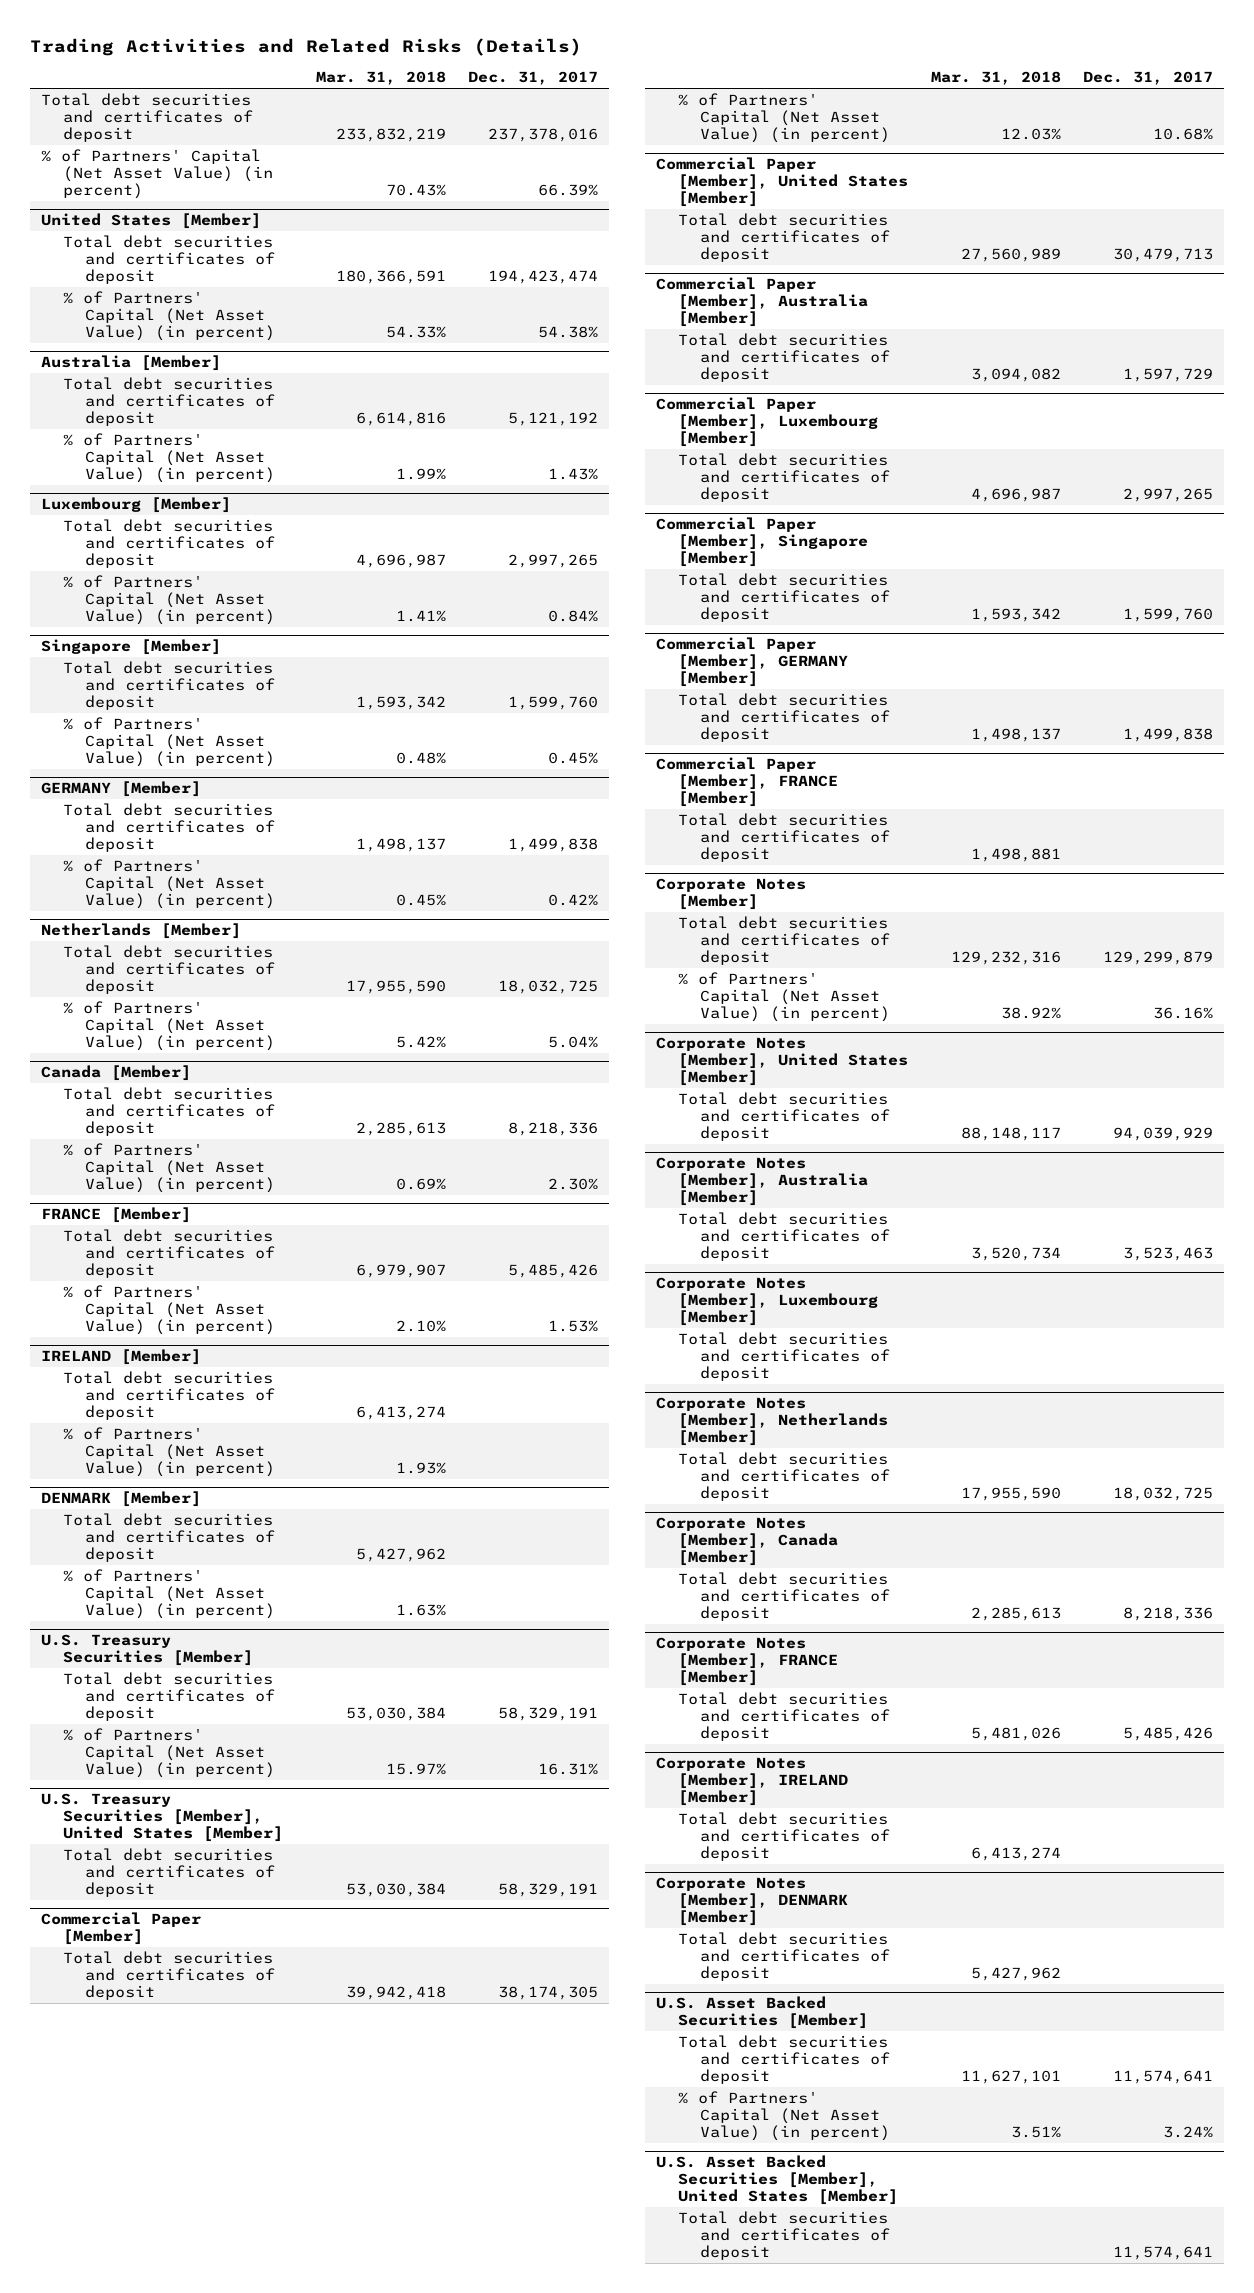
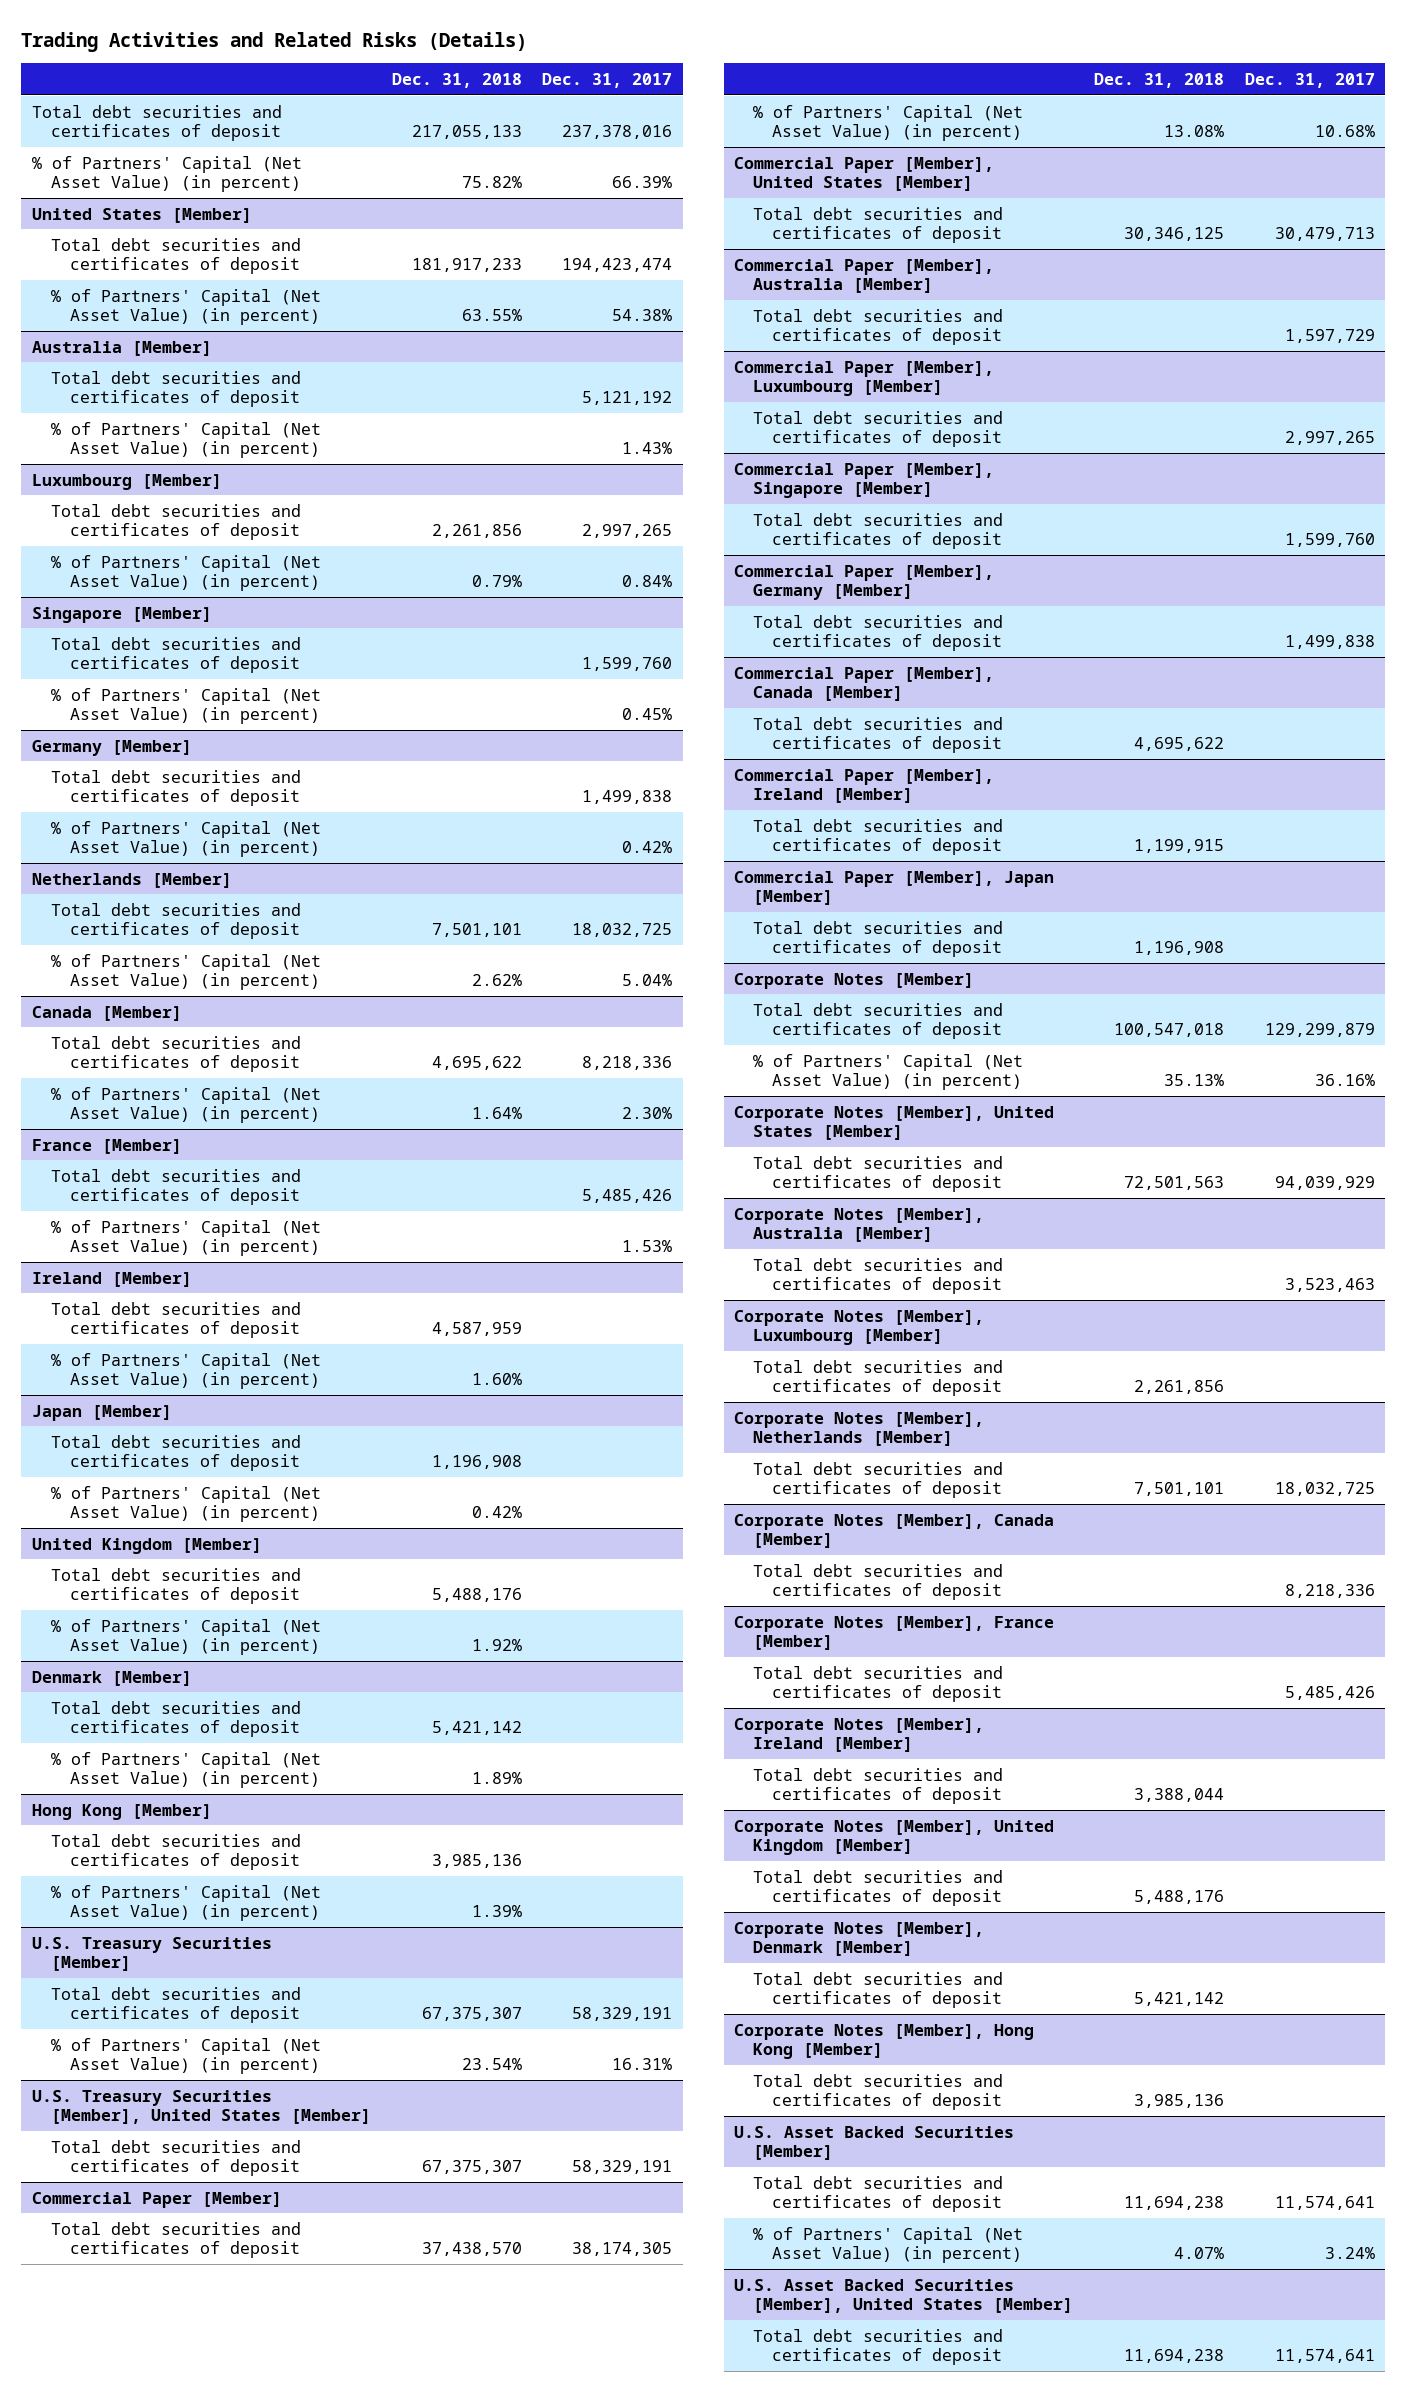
- | Mar. 31, 2018 | Dec. 31, 2017
+ | Dec. 31, 2018 | Dec. 31, 2017
- Luxembourg [Member]
+ Luxumbourg [Member]
- GERMANY [Member]
+ Germany [Member]
- FRANCE [Member]
+ France [Member]
- IRELAND [Member]
+ Ireland [Member]
- DENMARK [Member]
+ Japan [Member]
+ United Kingdom [Member]
+ Total debt securities and certificates of deposit | 5,488,176 |
+ % of Partners' Capital (Net Asset Value) (in percent) | 1.92% |
+ Denmark [Member]
+ Total debt securities and certificates of deposit | 5,421,142 |
+ % of Partners' Capital (Net Asset Value) (in percent) | 1.89% |
+ Hong Kong [Member]
+ Total debt securities and certificates of deposit | 3,985,136 |
+ % of Partners' Capital (Net Asset Value) (in percent) | 1.39% |
- Commercial Paper [Member], Luxembourg [Member]
+ Commercial Paper [Member], Luxumbourg [Member]
- Commercial Paper [Member], GERMANY [Member]
+ Commercial Paper [Member], Germany [Member]
- Commercial Paper [Member], FRANCE [Member]
+ Commercial Paper [Member], Canada [Member]
+ Commercial Paper [Member], Ireland [Member]
+ Total debt securities and certificates of deposit | 1,199,915 |
+ Commercial Paper [Member], Japan [Member]
+ Total debt securities and certificates of deposit | 1,196,908 |
- Corporate Notes [Member], Luxembourg [Member]
+ Corporate Notes [Member], Luxumbourg [Member]
- Corporate Notes [Member], FRANCE [Member]
+ Corporate Notes [Member], France [Member]
- Corporate Notes [Member], IRELAND [Member]
+ Corporate Notes [Member], Ireland [Member]
- Corporate Notes [Member], DENMARK [Member]
+ Corporate Notes [Member], United Kingdom [Member]
+ Corporate Notes [Member], Denmark [Member]
+ Total debt securities and certificates of deposit | 5,421,142 |
+ Corporate Notes [Member], Hong Kong [Member]
+ Total debt securities and certificates of deposit | 3,985,136 |

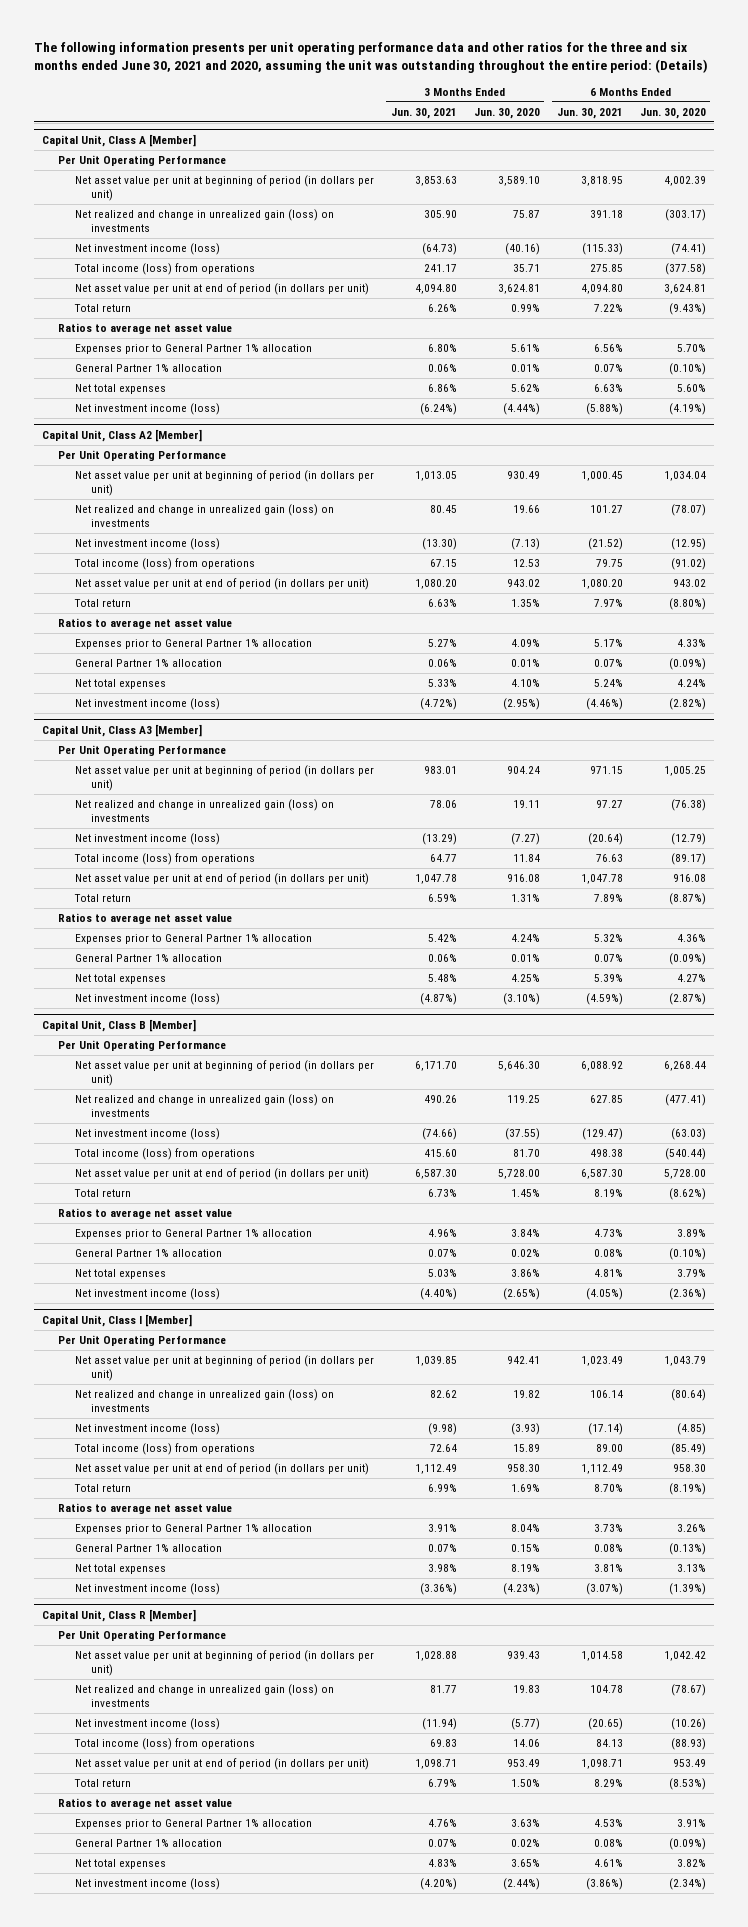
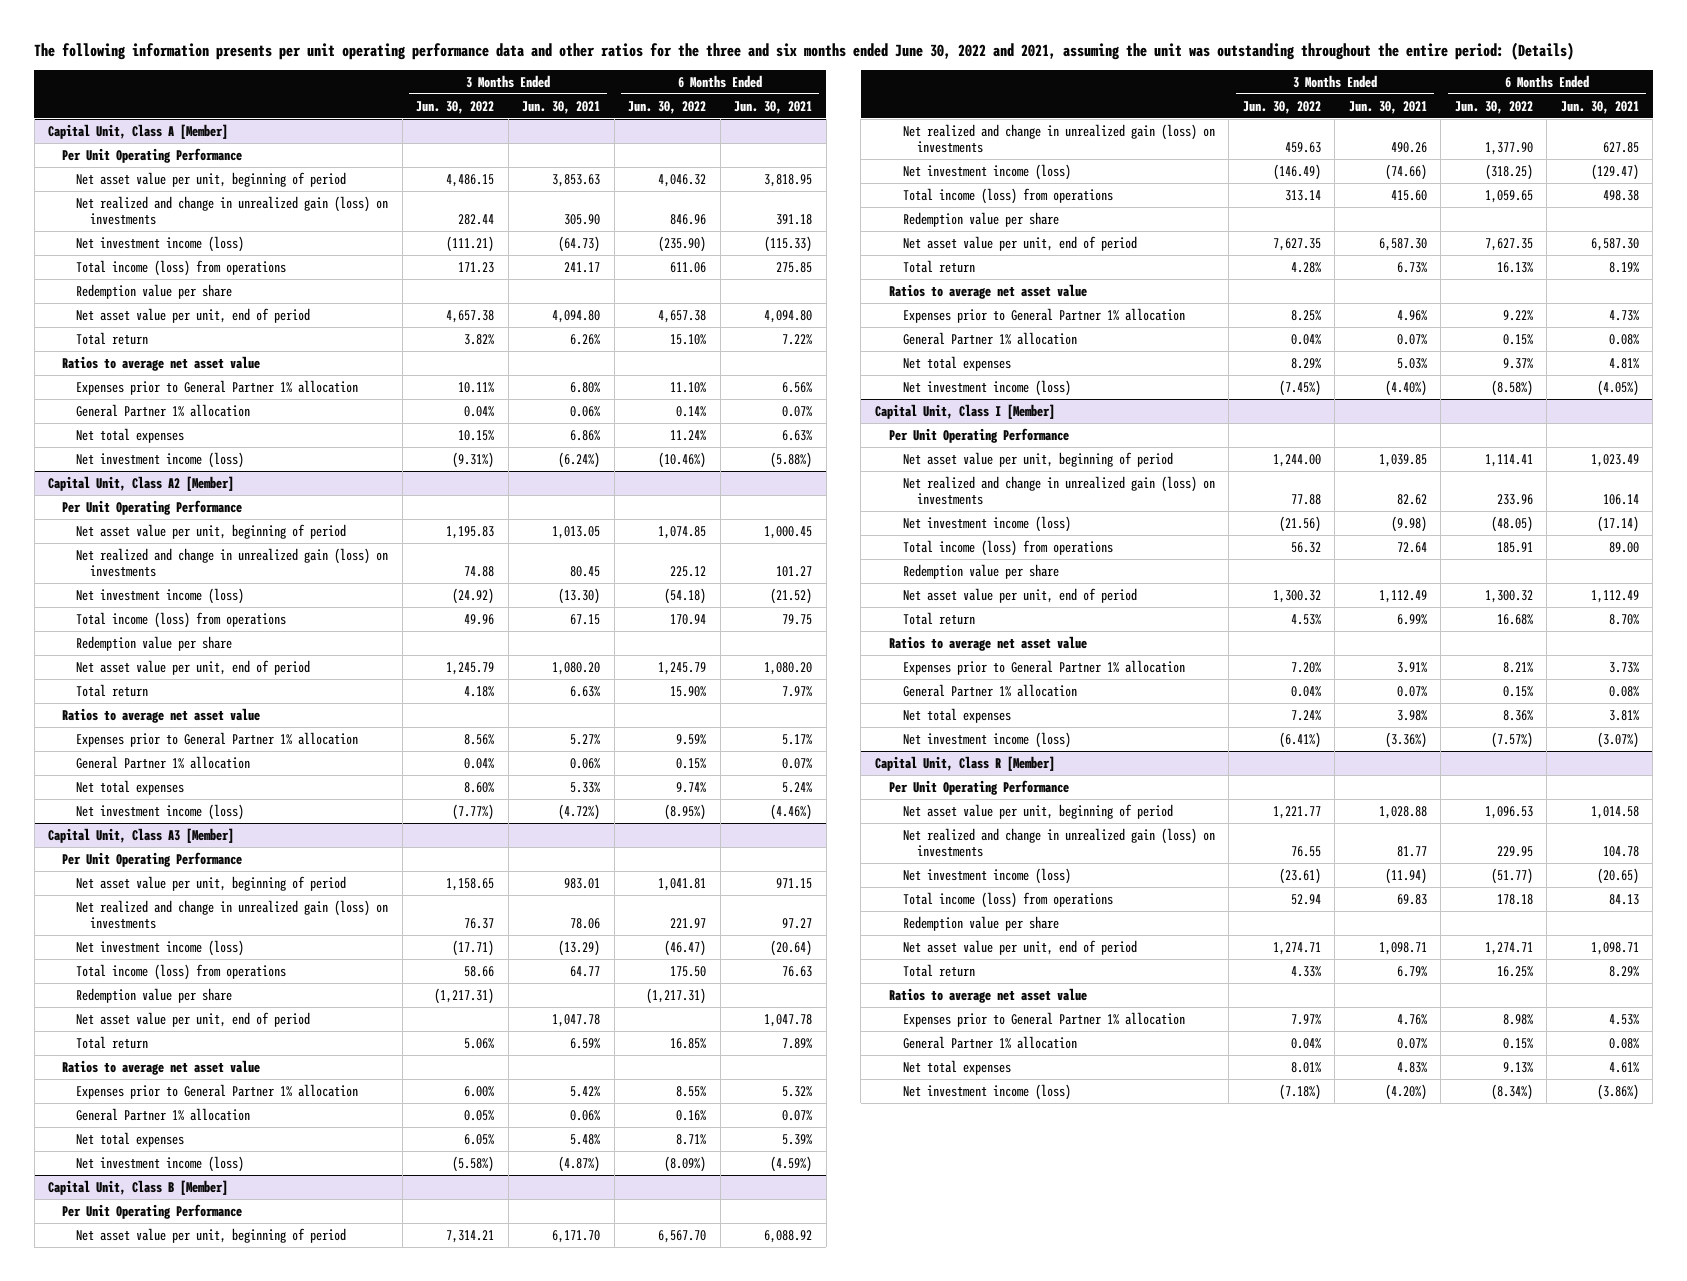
- The following information presents per unit operating performance data and other ratios for the three and six months ended June 30, 2021 and 2020, assuming the unit was outstanding throughout the entire period: (Details)
+ The following information presents per unit operating performance data and other ratios for the three and six months ended June 30, 2022 and 2021, assuming the unit was outstanding throughout the entire period: (Details)
- | 3 Months Ended Jun. 30, 2021 | 3 Months Ended Jun. 30, 2020 | 6 Months Ended Jun. 30, 2021 | 6 Months Ended Jun. 30, 2020
+ | 3 Months Ended Jun. 30, 2022 | 3 Months Ended Jun. 30, 2021 | 6 Months Ended Jun. 30, 2022 | 6 Months Ended Jun. 30, 2021
@ Capital Unit, Class A [Member]
- Net asset value per unit at beginning of period (in dollars per unit) | 3,853.63 | 3,589.10 | 3,818.95 | 4,002.39
+ Net asset value per unit, beginning of period | 4,486.15 | 3,853.63 | 4,046.32 | 3,818.95
- Net asset value per unit at end of period (in dollars per unit) | 4,094.80 | 3,624.81 | 4,094.80 | 3,624.81
+ Redemption value per share
+ Net asset value per unit, end of period | 4,657.38 | 4,094.80 | 4,657.38 | 4,094.80
@ Capital Unit, Class A2 [Member]
- Net asset value per unit at beginning of period (in dollars per unit) | 1,013.05 | 930.49 | 1,000.45 | 1,034.04
+ Net asset value per unit, beginning of period | 1,195.83 | 1,013.05 | 1,074.85 | 1,000.45
- Net asset value per unit at end of period (in dollars per unit) | 1,080.20 | 943.02 | 1,080.20 | 943.02
+ Redemption value per share
+ Net asset value per unit, end of period | 1,245.79 | 1,080.20 | 1,245.79 | 1,080.20
@ Capital Unit, Class A3 [Member]
- Net asset value per unit at beginning of period (in dollars per unit) | 983.01 | 904.24 | 971.15 | 1,005.25
+ Net asset value per unit, beginning of period | 1,158.65 | 983.01 | 1,041.81 | 971.15
- Net asset value per unit at end of period (in dollars per unit) | 1,047.78 | 916.08 | 1,047.78 | 916.08
+ Redemption value per share | (1,217.31) | | (1,217.31) |
+ Net asset value per unit, end of period | | 1,047.78 | | 1,047.78
@ Capital Unit, Class B [Member]
- Net asset value per unit at beginning of period (in dollars per unit) | 6,171.70 | 5,646.30 | 6,088.92 | 6,268.44
+ Net asset value per unit, beginning of period | 7,314.21 | 6,171.70 | 6,567.70 | 6,088.92
- Net asset value per unit at end of period (in dollars per unit) | 6,587.30 | 5,728.00 | 6,587.30 | 5,728.00
+ Redemption value per share
+ Net asset value per unit, end of period | 7,627.35 | 6,587.30 | 7,627.35 | 6,587.30
@ Capital Unit, Class I [Member]
- Net asset value per unit at beginning of period (in dollars per unit) | 1,039.85 | 942.41 | 1,023.49 | 1,043.79
+ Net asset value per unit, beginning of period | 1,244.00 | 1,039.85 | 1,114.41 | 1,023.49
- Net asset value per unit at end of period (in dollars per unit) | 1,112.49 | 958.30 | 1,112.49 | 958.30
+ Redemption value per share
+ Net asset value per unit, end of period | 1,300.32 | 1,112.49 | 1,300.32 | 1,112.49
@ Capital Unit, Class R [Member]
- Net asset value per unit at beginning of period (in dollars per unit) | 1,028.88 | 939.43 | 1,014.58 | 1,042.42
+ Net asset value per unit, beginning of period | 1,221.77 | 1,028.88 | 1,096.53 | 1,014.58
- Net asset value per unit at end of period (in dollars per unit) | 1,098.71 | 953.49 | 1,098.71 | 953.49
+ Redemption value per share
+ Net asset value per unit, end of period | 1,274.71 | 1,098.71 | 1,274.71 | 1,098.71

